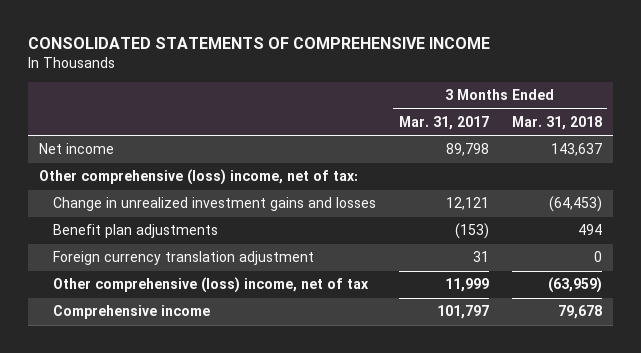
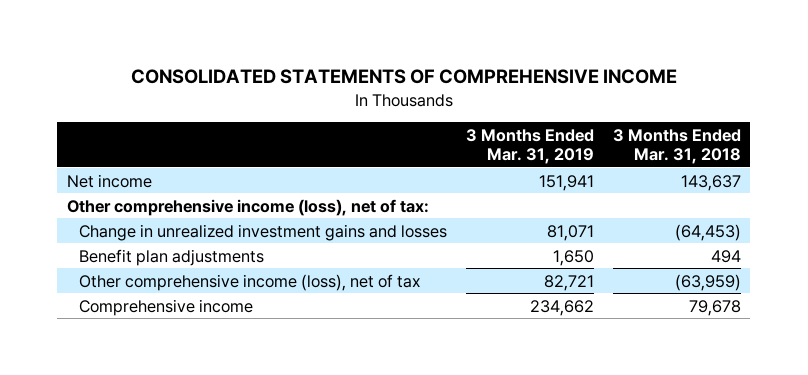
- | 3 Months Ended Mar. 31, 2017 | 3 Months Ended Mar. 31, 2018
+ | 3 Months Ended Mar. 31, 2019 | 3 Months Ended Mar. 31, 2018
- Other comprehensive (loss) income, net of tax:
+ Other comprehensive income (loss), net of tax:
- Foreign currency translation adjustment | 31 | 0
- Other comprehensive (loss) income, net of tax | 11,999 | (63,959)
+ Other comprehensive income (loss), net of tax | 82,721 | (63,959)

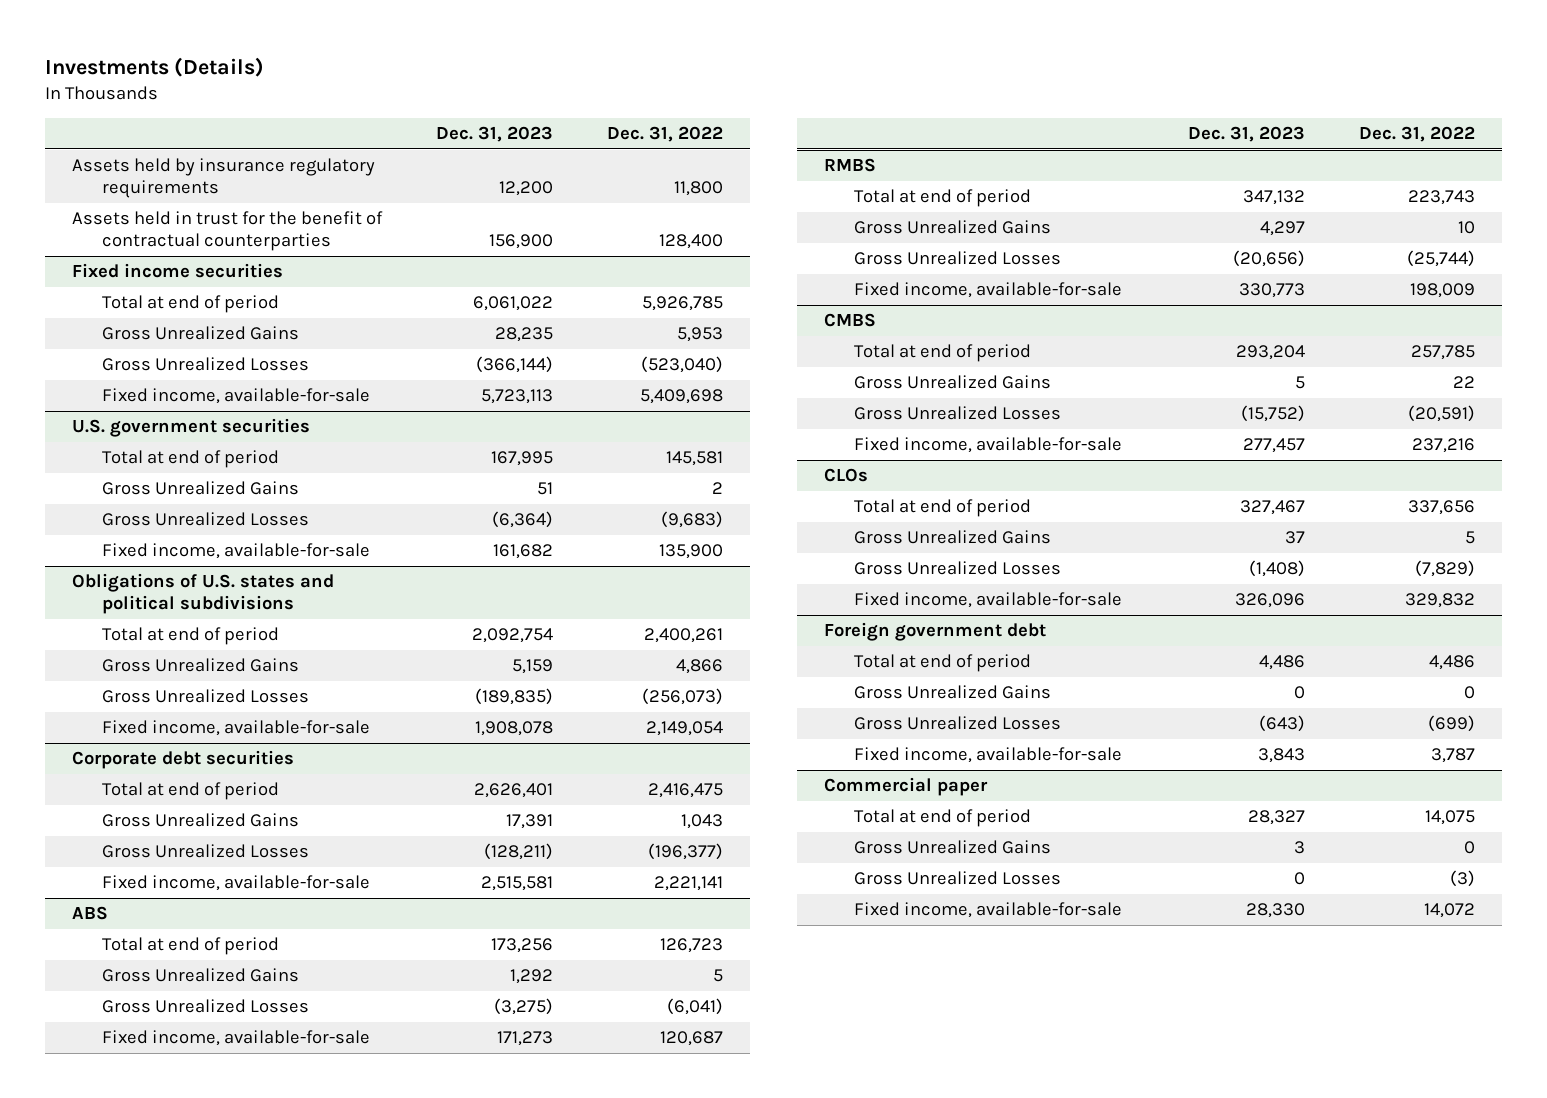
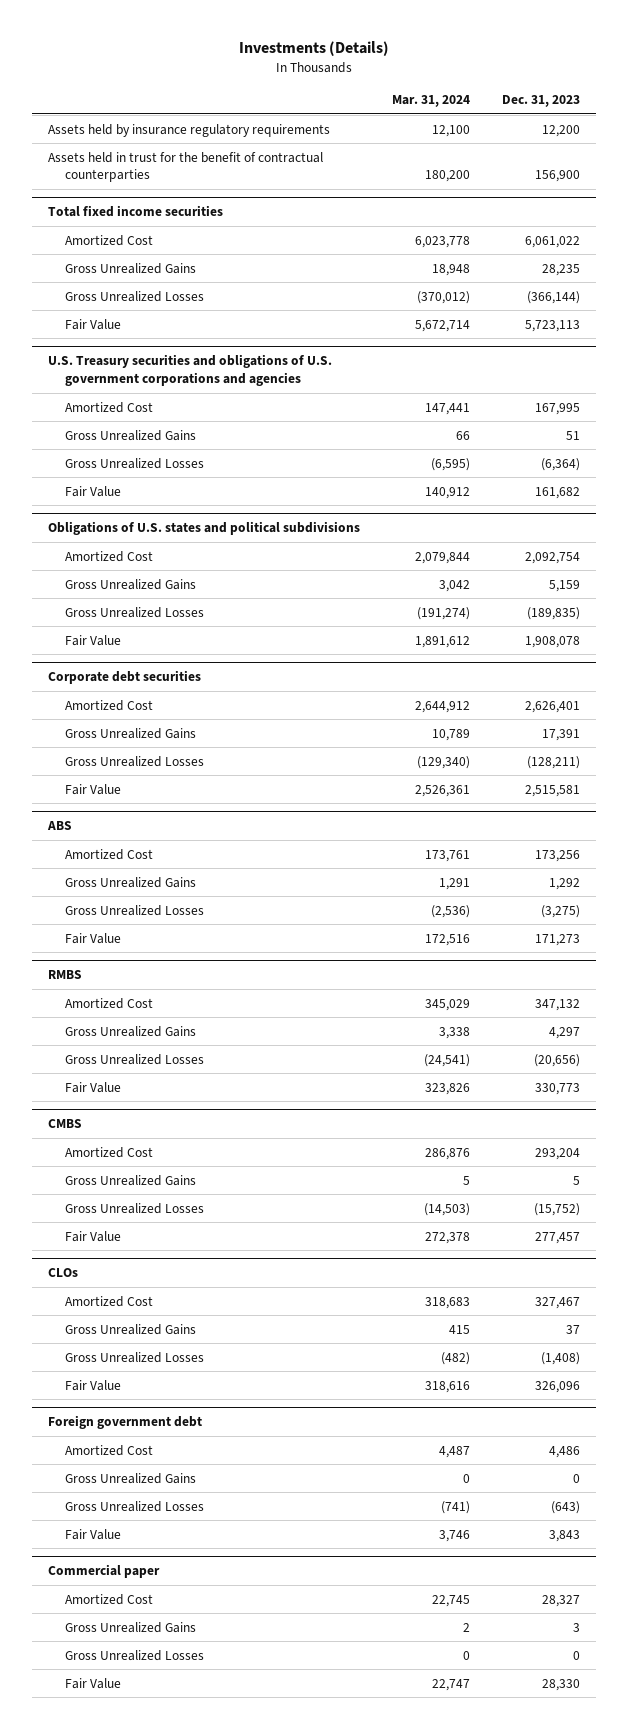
- | Dec. 31, 2023 | Dec. 31, 2022
+ | Mar. 31, 2024 | Dec. 31, 2023
- Fixed income securities
- Total at end of period | 6,061,022 | 5,926,785
+ Total fixed income securities
+ Amortized Cost | 6,023,778 | 6,061,022
- Fixed income, available-for-sale | 5,723,113 | 5,409,698
- U.S. government securities
- Total at end of period | 167,995 | 145,581
+ Fair Value | 5,672,714 | 5,723,113
+ U.S. Treasury securities and obligations of U.S. government corporations and agencies
+ Amortized Cost | 147,441 | 167,995
- Fixed income, available-for-sale | 161,682 | 135,900
+ Fair Value | 140,912 | 161,682
@ Obligations of U.S. states and political subdivisions
- Total at end of period | 2,092,754 | 2,400,261
+ Amortized Cost | 2,079,844 | 2,092,754
- Fixed income, available-for-sale | 1,908,078 | 2,149,054
+ Fair Value | 1,891,612 | 1,908,078
@ Corporate debt securities
- Total at end of period | 2,626,401 | 2,416,475
+ Amortized Cost | 2,644,912 | 2,626,401
- Fixed income, available-for-sale | 2,515,581 | 2,221,141
+ Fair Value | 2,526,361 | 2,515,581
@ ABS
- Total at end of period | 173,256 | 126,723
+ Amortized Cost | 173,761 | 173,256
- Fixed income, available-for-sale | 171,273 | 120,687
+ Fair Value | 172,516 | 171,273
@ RMBS
- Total at end of period | 347,132 | 223,743
+ Amortized Cost | 345,029 | 347,132
- Fixed income, available-for-sale | 330,773 | 198,009
+ Fair Value | 323,826 | 330,773
@ CMBS
- Total at end of period | 293,204 | 257,785
+ Amortized Cost | 286,876 | 293,204
- Fixed income, available-for-sale | 277,457 | 237,216
+ Fair Value | 272,378 | 277,457
@ CLOs
- Total at end of period | 327,467 | 337,656
+ Amortized Cost | 318,683 | 327,467
- Fixed income, available-for-sale | 326,096 | 329,832
+ Fair Value | 318,616 | 326,096
@ Foreign government debt
- Total at end of period | 4,486 | 4,486
+ Amortized Cost | 4,487 | 4,486
- Fixed income, available-for-sale | 3,843 | 3,787
+ Fair Value | 3,746 | 3,843
@ Commercial paper
- Total at end of period | 28,327 | 14,075
+ Amortized Cost | 22,745 | 28,327
- Fixed income, available-for-sale | 28,330 | 14,072
+ Fair Value | 22,747 | 28,330

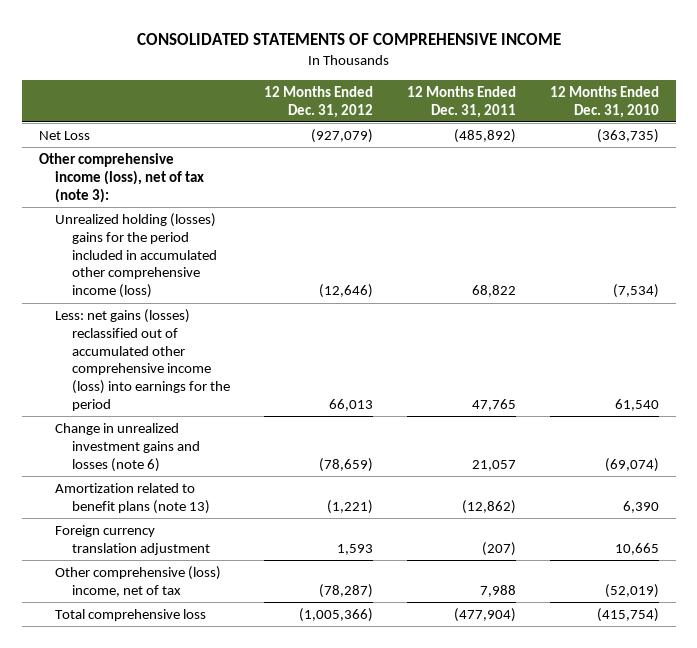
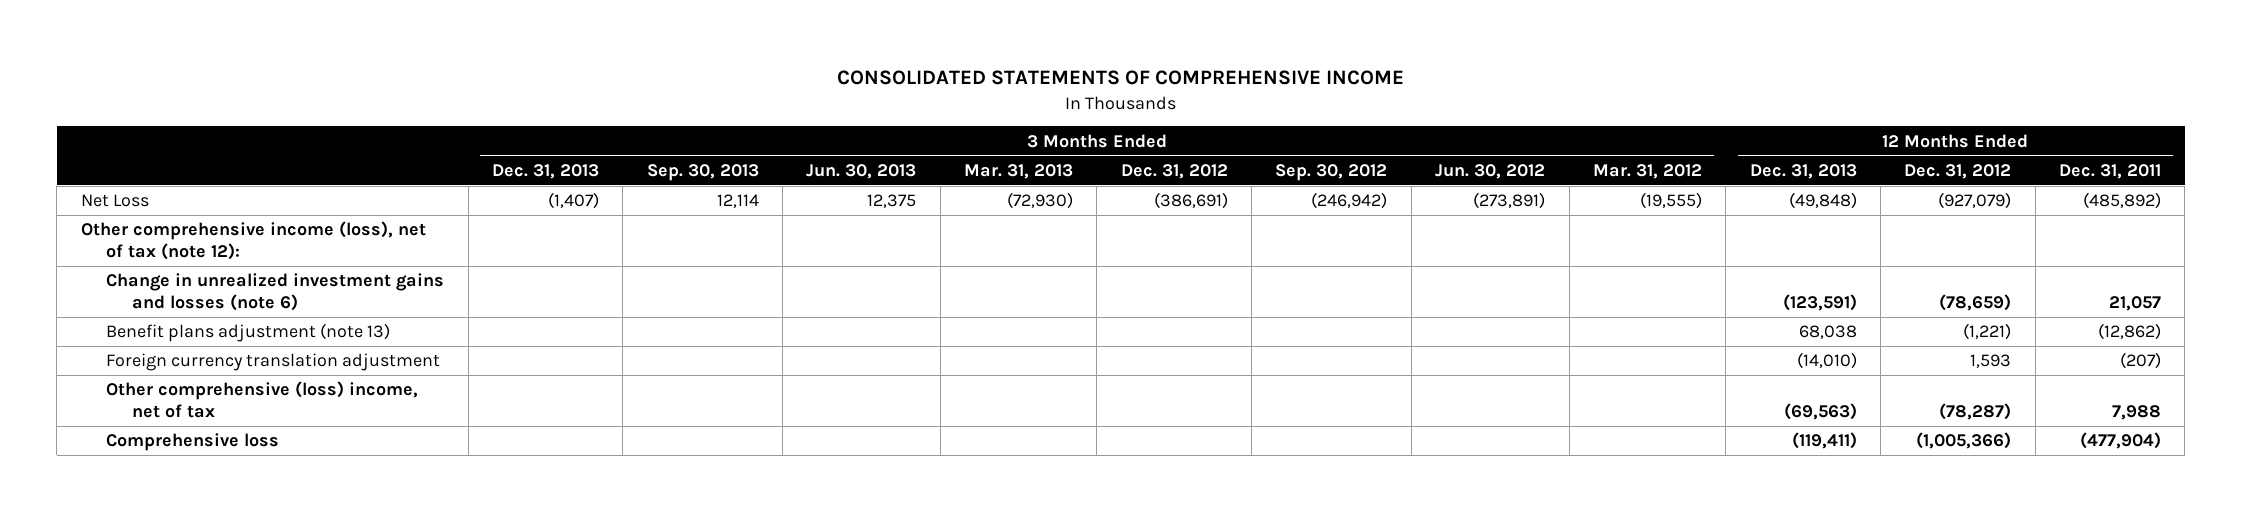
- | 12 Months Ended Dec. 31, 2012 | 12 Months Ended Dec. 31, 2011 | 12 Months Ended Dec. 31, 2010
+ | 3 Months Ended Dec. 31, 2013 | 3 Months Ended Sep. 30, 2013 | 3 Months Ended Jun. 30, 2013 | 3 Months Ended Mar. 31, 2013 | 3 Months Ended Dec. 31, 2012 | 3 Months Ended Sep. 30, 2012 | 3 Months Ended Jun. 30, 2012 | 3 Months Ended Mar. 31, 2012 | 12 Months Ended Dec. 31, 2013 | 12 Months Ended Dec. 31, 2012 | 12 Months Ended Dec. 31, 2011
- Other comprehensive income (loss), net of tax (note 3):
- Unrealized holding (losses) gains for the period included in accumulated other comprehensive income (loss) | (12,646) | 68,822 | (7,534)
- Less: net gains (losses) reclassified out of accumulated other comprehensive income (loss) into earnings for the period | 66,013 | 47,765 | 61,540
+ Other comprehensive income (loss), net of tax (note 12):
- Amortization related to benefit plans (note 13) | (1,221) | (12,862) | 6,390
+ Benefit plans adjustment (note 13) | | | | | | | | | 68,038 | (1,221) | (12,862)
- Total comprehensive loss | (1,005,366) | (477,904) | (415,754)
+ Comprehensive loss | | | | | | | | | (119,411) | (1,005,366) | (477,904)

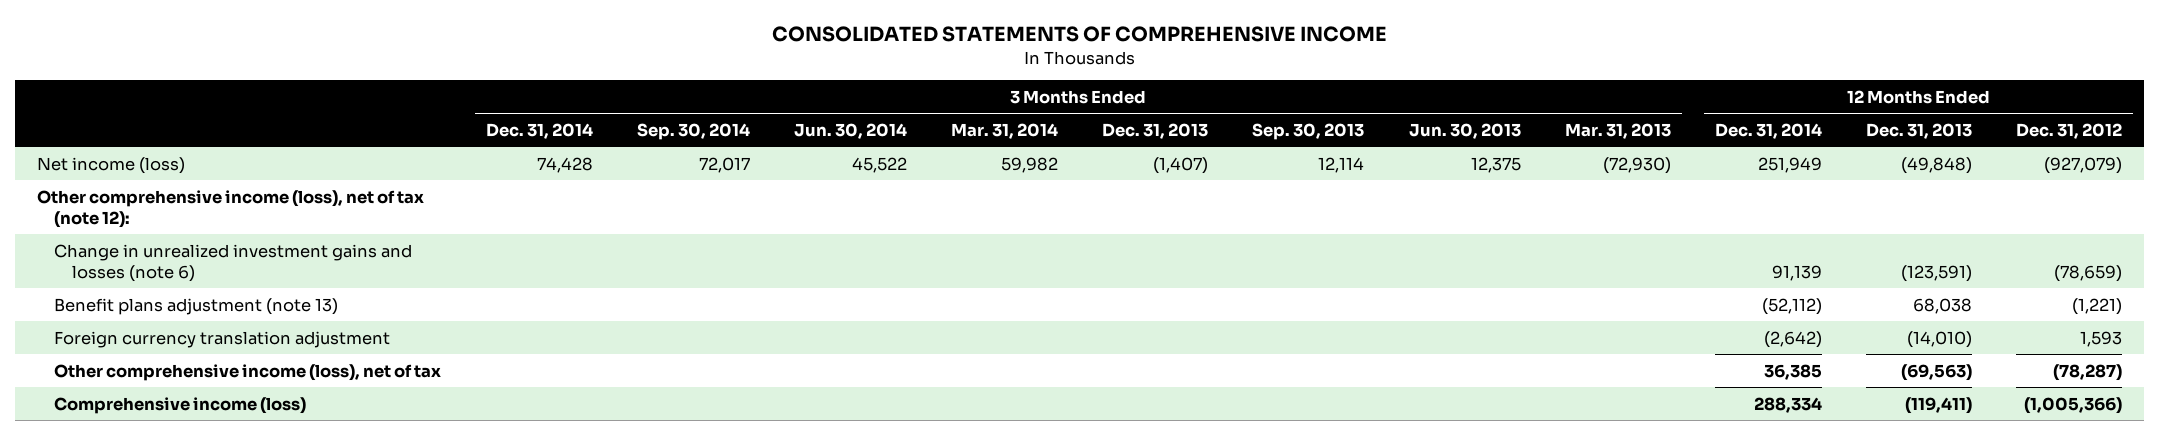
- | 3 Months Ended Dec. 31, 2013 | 3 Months Ended Sep. 30, 2013 | 3 Months Ended Jun. 30, 2013 | 3 Months Ended Mar. 31, 2013 | 3 Months Ended Dec. 31, 2012 | 3 Months Ended Sep. 30, 2012 | 3 Months Ended Jun. 30, 2012 | 3 Months Ended Mar. 31, 2012 | 12 Months Ended Dec. 31, 2013 | 12 Months Ended Dec. 31, 2012 | 12 Months Ended Dec. 31, 2011
+ | 3 Months Ended Dec. 31, 2014 | 3 Months Ended Sep. 30, 2014 | 3 Months Ended Jun. 30, 2014 | 3 Months Ended Mar. 31, 2014 | 3 Months Ended Dec. 31, 2013 | 3 Months Ended Sep. 30, 2013 | 3 Months Ended Jun. 30, 2013 | 3 Months Ended Mar. 31, 2013 | 12 Months Ended Dec. 31, 2014 | 12 Months Ended Dec. 31, 2013 | 12 Months Ended Dec. 31, 2012
- Net Loss | (1,407) | 12,114 | 12,375 | (72,930) | (386,691) | (246,942) | (273,891) | (19,555) | (49,848) | (927,079) | (485,892)
+ Net income (loss) | 74,428 | 72,017 | 45,522 | 59,982 | (1,407) | 12,114 | 12,375 | (72,930) | 251,949 | (49,848) | (927,079)
- Other comprehensive (loss) income, net of tax | | | | | | | | | (69,563) | (78,287) | 7,988
- Comprehensive loss | | | | | | | | | (119,411) | (1,005,366) | (477,904)
+ Other comprehensive income (loss), net of tax | | | | | | | | | 36,385 | (69,563) | (78,287)
+ Comprehensive income (loss) | | | | | | | | | 288,334 | (119,411) | (1,005,366)

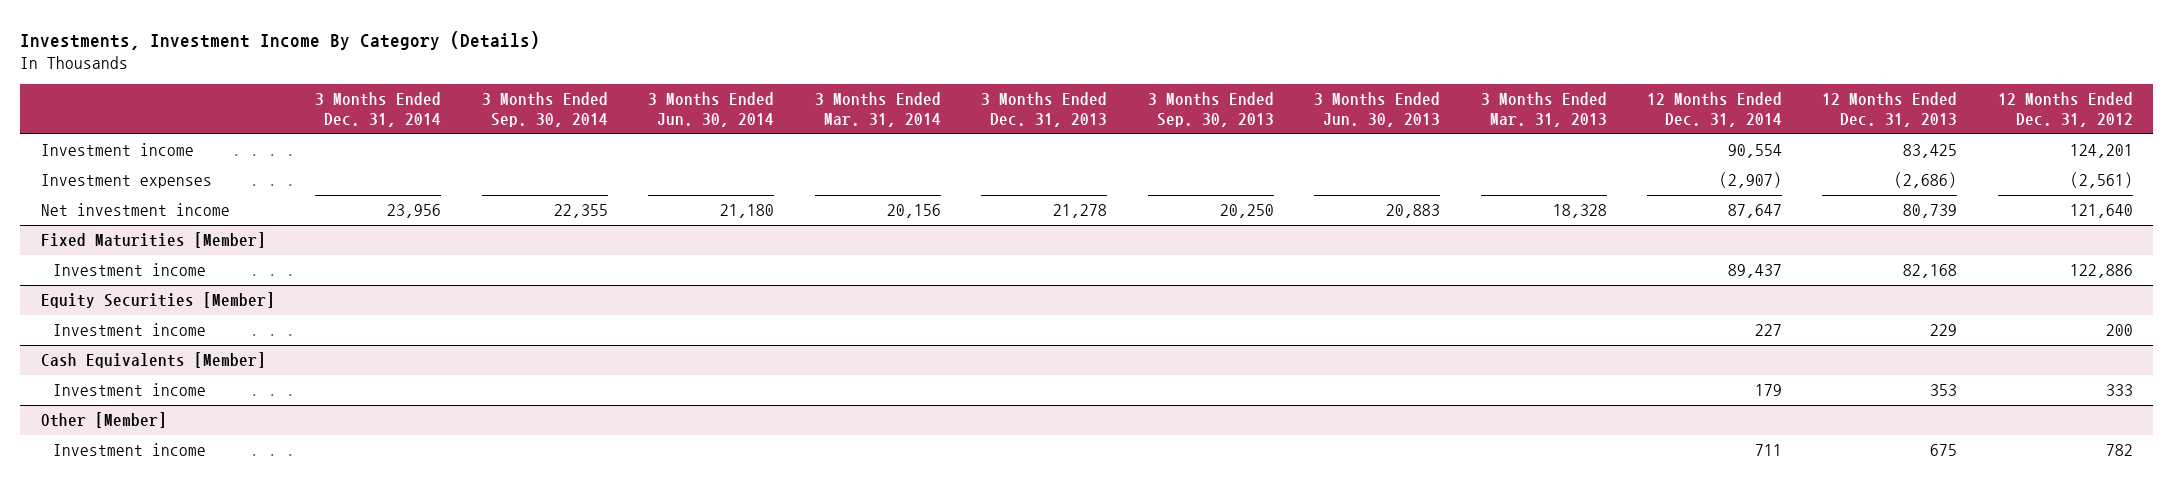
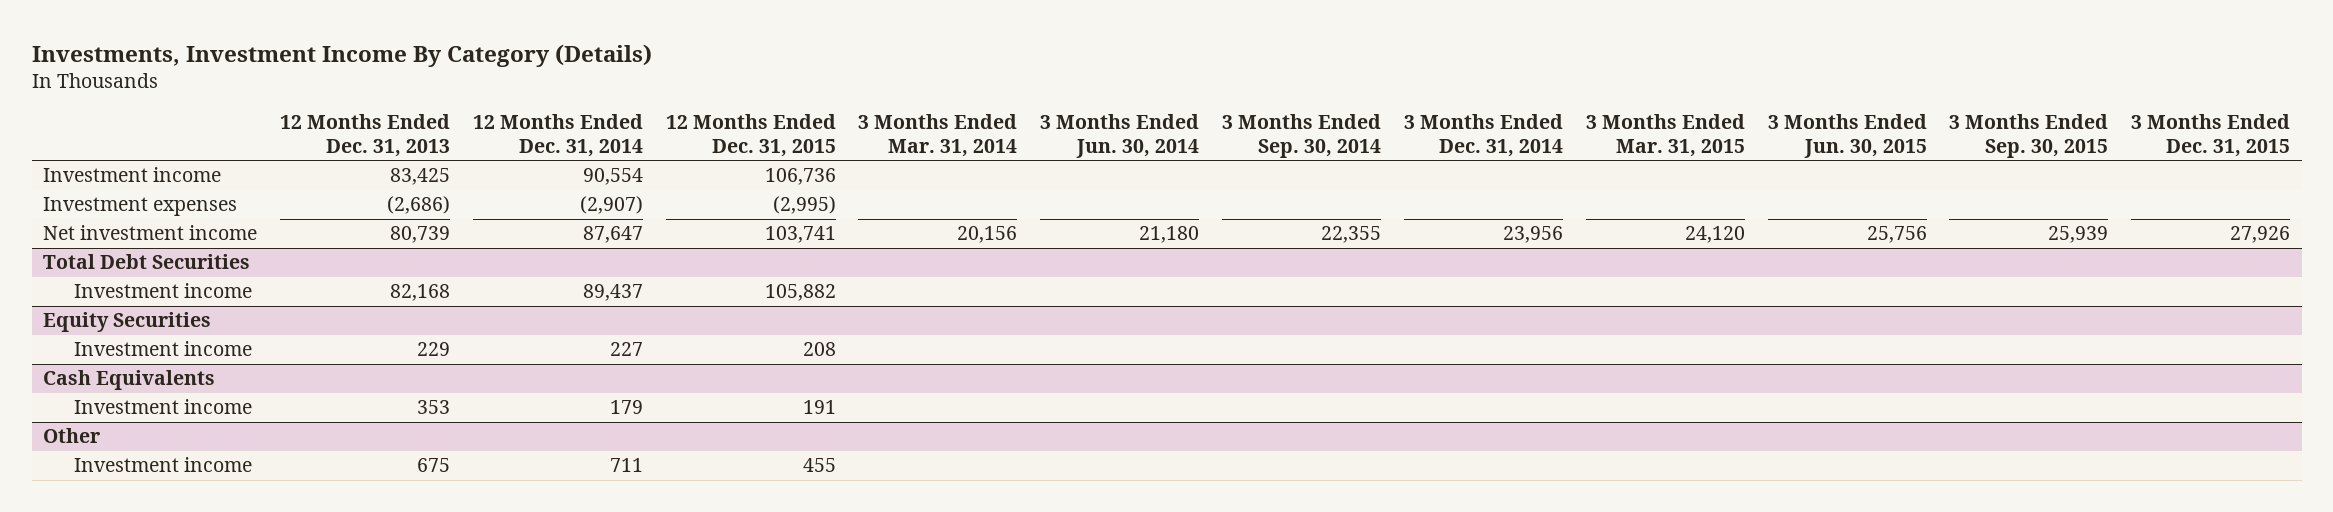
- | 3 Months Ended Dec. 31, 2014 | 3 Months Ended Sep. 30, 2014 | 3 Months Ended Jun. 30, 2014 | 3 Months Ended Mar. 31, 2014 | 3 Months Ended Dec. 31, 2013 | 3 Months Ended Sep. 30, 2013 | 3 Months Ended Jun. 30, 2013 | 3 Months Ended Mar. 31, 2013 | 12 Months Ended Dec. 31, 2014 | 12 Months Ended Dec. 31, 2013 | 12 Months Ended Dec. 31, 2012
+ | 12 Months Ended Dec. 31, 2013 | 12 Months Ended Dec. 31, 2014 | 12 Months Ended Dec. 31, 2015 | 3 Months Ended Mar. 31, 2014 | 3 Months Ended Jun. 30, 2014 | 3 Months Ended Sep. 30, 2014 | 3 Months Ended Dec. 31, 2014 | 3 Months Ended Mar. 31, 2015 | 3 Months Ended Jun. 30, 2015 | 3 Months Ended Sep. 30, 2015 | 3 Months Ended Dec. 31, 2015
- Fixed Maturities [Member]
+ Total Debt Securities
- Equity Securities [Member]
+ Equity Securities
- Cash Equivalents [Member]
+ Cash Equivalents
- Other [Member]
+ Other

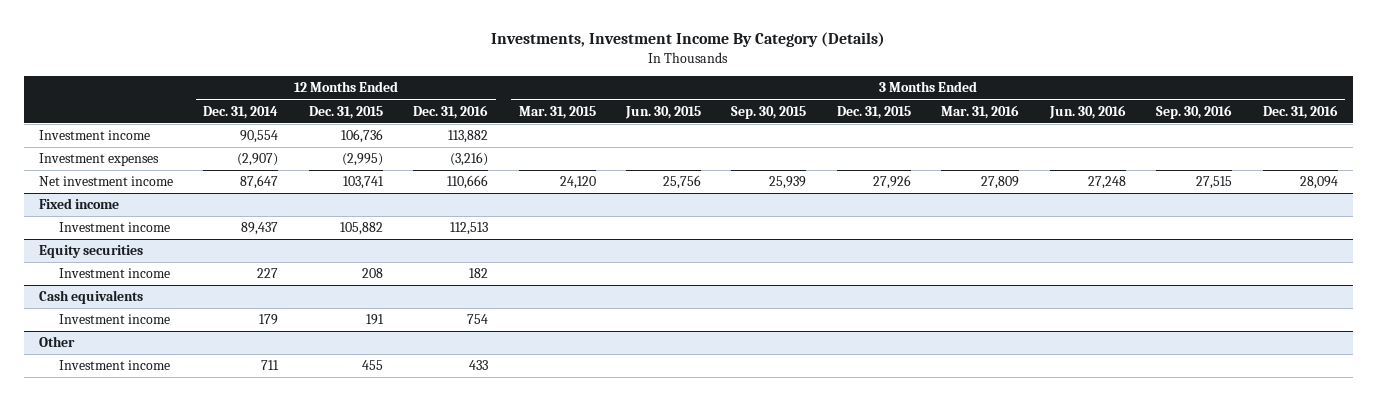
- | 12 Months Ended Dec. 31, 2013 | 12 Months Ended Dec. 31, 2014 | 12 Months Ended Dec. 31, 2015 | 3 Months Ended Mar. 31, 2014 | 3 Months Ended Jun. 30, 2014 | 3 Months Ended Sep. 30, 2014 | 3 Months Ended Dec. 31, 2014 | 3 Months Ended Mar. 31, 2015 | 3 Months Ended Jun. 30, 2015 | 3 Months Ended Sep. 30, 2015 | 3 Months Ended Dec. 31, 2015
+ | 12 Months Ended Dec. 31, 2014 | 12 Months Ended Dec. 31, 2015 | 12 Months Ended Dec. 31, 2016 | 3 Months Ended Mar. 31, 2015 | 3 Months Ended Jun. 30, 2015 | 3 Months Ended Sep. 30, 2015 | 3 Months Ended Dec. 31, 2015 | 3 Months Ended Mar. 31, 2016 | 3 Months Ended Jun. 30, 2016 | 3 Months Ended Sep. 30, 2016 | 3 Months Ended Dec. 31, 2016
- Total Debt Securities
+ Fixed income
- Equity Securities
+ Equity securities
- Cash Equivalents
+ Cash equivalents

